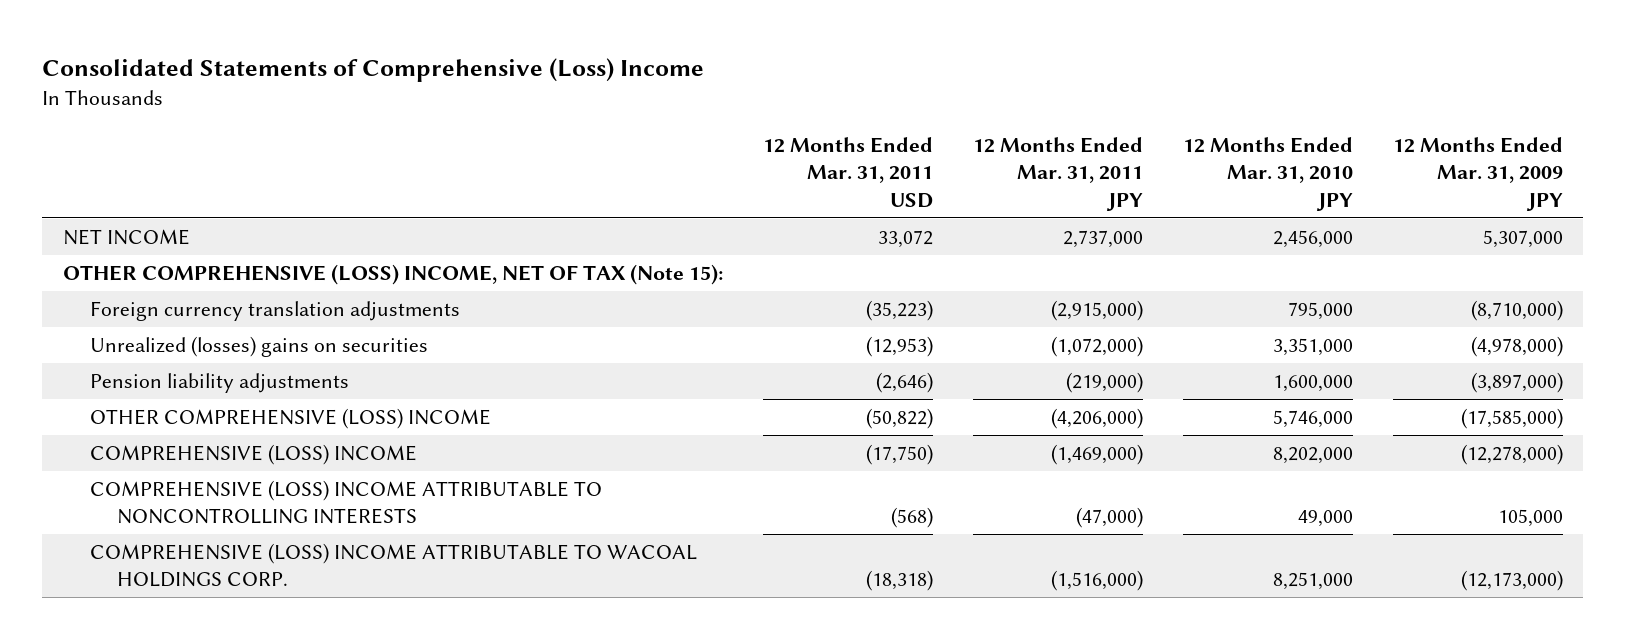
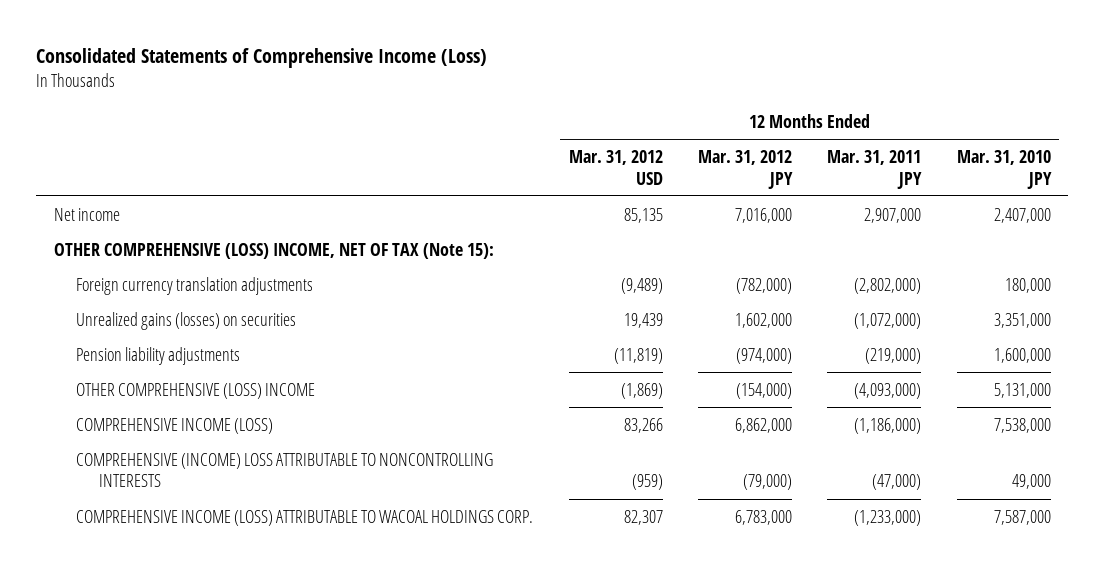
- Consolidated Statements of Comprehensive (Loss) Income
+ Consolidated Statements of Comprehensive Income (Loss)
- | 12 Months Ended Mar. 31, 2011 USD | 12 Months Ended Mar. 31, 2011 JPY | 12 Months Ended Mar. 31, 2010 JPY | 12 Months Ended Mar. 31, 2009 JPY
+ | 12 Months Ended Mar. 31, 2012 USD | 12 Months Ended Mar. 31, 2012 JPY | 12 Months Ended Mar. 31, 2011 JPY | 12 Months Ended Mar. 31, 2010 JPY
- NET INCOME | 33,072 | 2,737,000 | 2,456,000 | 5,307,000
+ Net income | 85,135 | 7,016,000 | 2,907,000 | 2,407,000
- Foreign currency translation adjustments | (35,223) | (2,915,000) | 795,000 | (8,710,000)
- Unrealized (losses) gains on securities | (12,953) | (1,072,000) | 3,351,000 | (4,978,000)
+ Foreign currency translation adjustments | (9,489) | (782,000) | (2,802,000) | 180,000
+ Unrealized gains (losses) on securities | 19,439 | 1,602,000 | (1,072,000) | 3,351,000
- OTHER COMPREHENSIVE (LOSS) INCOME | (50,822) | (4,206,000) | 5,746,000 | (17,585,000)
- COMPREHENSIVE (LOSS) INCOME | (17,750) | (1,469,000) | 8,202,000 | (12,278,000)
- COMPREHENSIVE (LOSS) INCOME ATTRIBUTABLE TO NONCONTROLLING INTERESTS | (568) | (47,000) | 49,000 | 105,000
- COMPREHENSIVE (LOSS) INCOME ATTRIBUTABLE TO WACOAL HOLDINGS CORP. | (18,318) | (1,516,000) | 8,251,000 | (12,173,000)
+ OTHER COMPREHENSIVE (LOSS) INCOME | (1,869) | (154,000) | (4,093,000) | 5,131,000
+ COMPREHENSIVE INCOME (LOSS) | 83,266 | 6,862,000 | (1,186,000) | 7,538,000
+ COMPREHENSIVE (INCOME) LOSS ATTRIBUTABLE TO NONCONTROLLING INTERESTS | (959) | (79,000) | (47,000) | 49,000
+ COMPREHENSIVE INCOME (LOSS) ATTRIBUTABLE TO WACOAL HOLDINGS CORP. | 82,307 | 6,783,000 | (1,233,000) | 7,587,000

